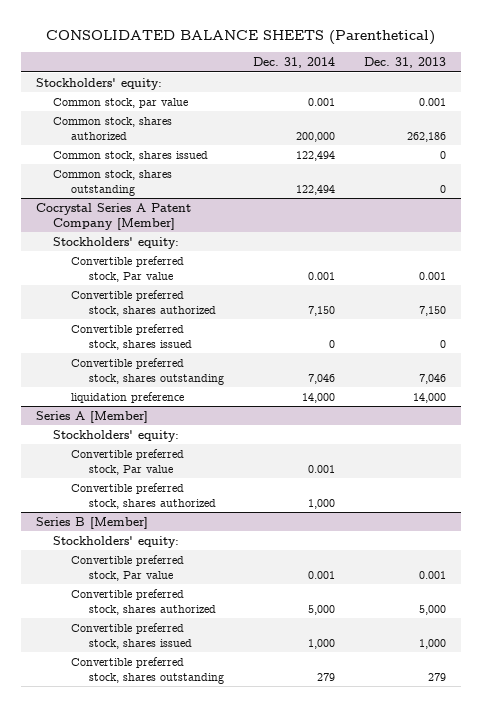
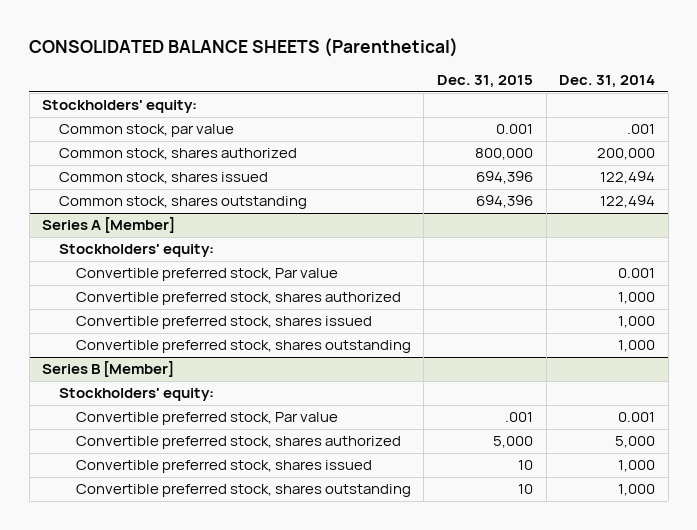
- | Dec. 31, 2014 | Dec. 31, 2013
+ | Dec. 31, 2015 | Dec. 31, 2014
- Common stock, par value | 0.001 | 0.001
+ Common stock, par value | 0.001 | .001
- Cocrystal Series A Patent Company [Member]
- Stockholders' equity:
- Convertible preferred stock, Par value | 0.001 | 0.001
- Convertible preferred stock, shares authorized | 7,150 | 7,150
- Convertible preferred stock, shares issued | 0 | 0
- Convertible preferred stock, shares outstanding | 7,046 | 7,046
- liquidation preference | 14,000 | 14,000
@ Series A [Member]
+ Convertible preferred stock, shares issued | | 1,000
+ Convertible preferred stock, shares outstanding | | 1,000
@ Series B [Member]
- Convertible preferred stock, shares outstanding | 279 | 279
+ Convertible preferred stock, shares outstanding | 10 | 1,000

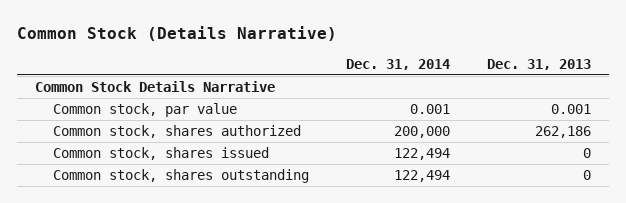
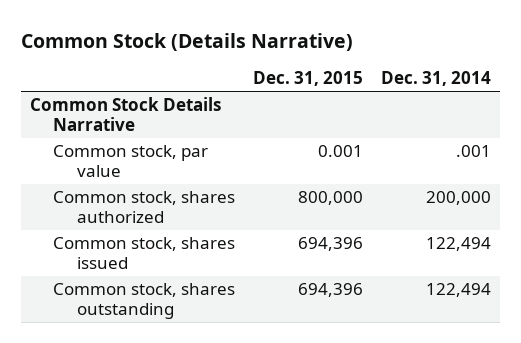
- | Dec. 31, 2014 | Dec. 31, 2013
+ | Dec. 31, 2015 | Dec. 31, 2014
- Common stock, par value | 0.001 | 0.001
+ Common stock, par value | 0.001 | .001

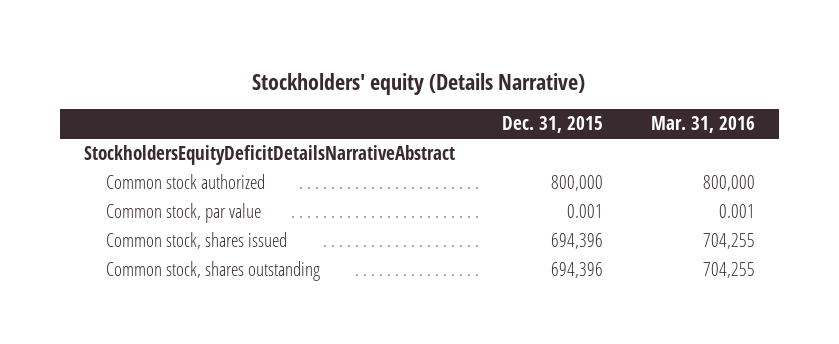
- Common Stock (Details Narrative)
+ Stockholders' equity (Details Narrative)
- | Dec. 31, 2015 | Dec. 31, 2014
+ | Dec. 31, 2015 | Mar. 31, 2016
- Common Stock Details Narrative
+ StockholdersEquityDeficitDetailsNarrativeAbstract
+ Common stock authorized | 800,000 | 800,000
- Common stock, shares authorized | 800,000 | 200,000

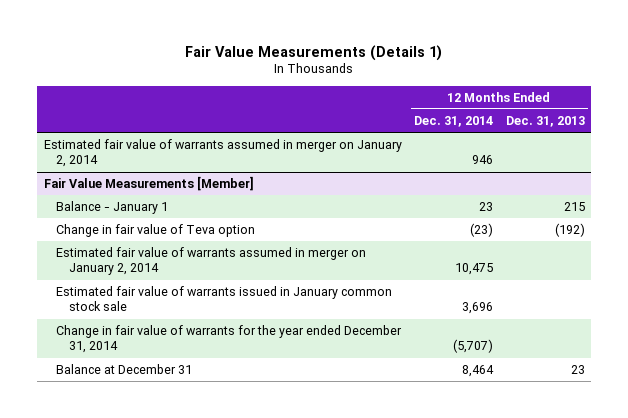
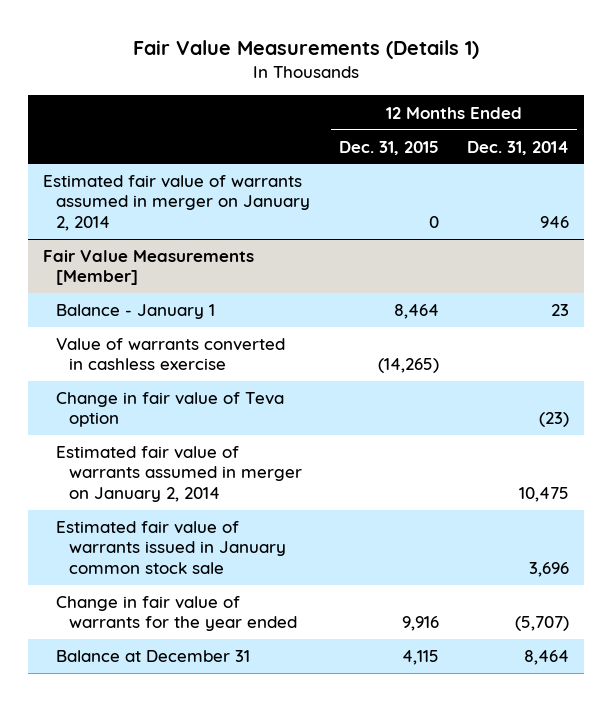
- | 12 Months Ended Dec. 31, 2014 | 12 Months Ended Dec. 31, 2013
+ | 12 Months Ended Dec. 31, 2015 | 12 Months Ended Dec. 31, 2014
@ Fair Value Measurements [Member]
+ Value of warrants converted in cashless exercise | (14,265) |
- Change in fair value of warrants for the year ended December 31, 2014 | (5,707) |
+ Change in fair value of warrants for the year ended | 9,916 | (5,707)

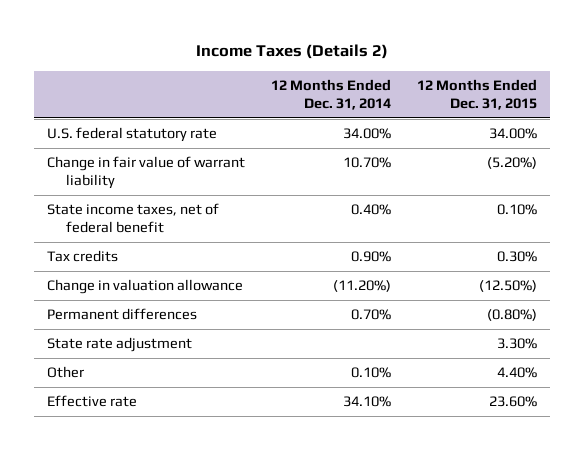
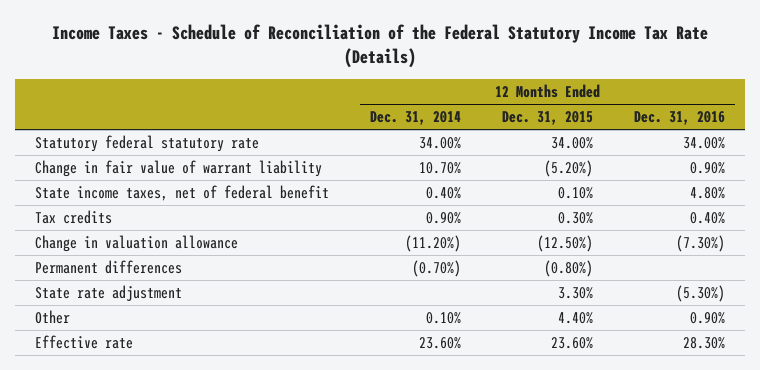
- Income Taxes (Details 2)
+ Income Taxes - Schedule of Reconciliation of the Federal Statutory Income Tax Rate (Details)
- | 12 Months Ended Dec. 31, 2014 | 12 Months Ended Dec. 31, 2015
+ | 12 Months Ended Dec. 31, 2014 | 12 Months Ended Dec. 31, 2015 | 12 Months Ended Dec. 31, 2016
- U.S. federal statutory rate | 34.00% | 34.00%
+ Statutory federal statutory rate | 34.00% | 34.00% | 34.00%
- Permanent differences | 0.70% | (0.80%)
+ Permanent differences | (0.70%) | (0.80%) |
- Effective rate | 34.10% | 23.60%
+ Effective rate | 23.60% | 23.60% | 28.30%

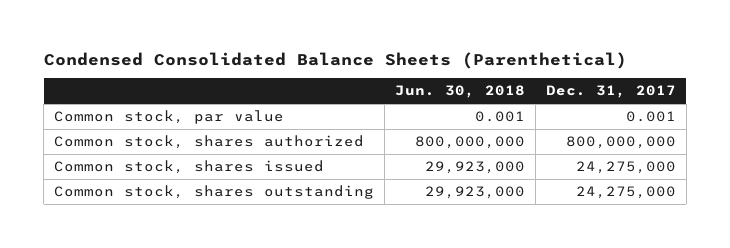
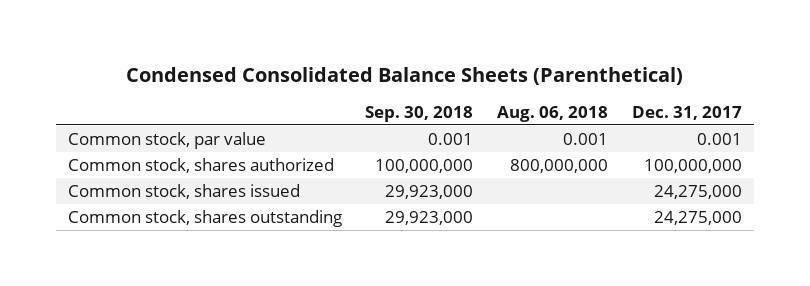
- | Jun. 30, 2018 | Dec. 31, 2017
+ | Sep. 30, 2018 | Aug. 06, 2018 | Dec. 31, 2017
- Common stock, shares authorized | 800,000,000 | 800,000,000
+ Common stock, shares authorized | 100,000,000 | 800,000,000 | 100,000,000

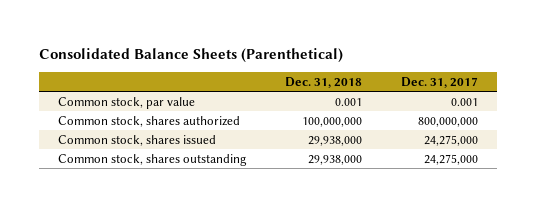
- Condensed Consolidated Balance Sheets (Parenthetical)
+ Consolidated Balance Sheets (Parenthetical)
- | Sep. 30, 2018 | Aug. 06, 2018 | Dec. 31, 2017
+ | Dec. 31, 2018 | Dec. 31, 2017
- Common stock, shares authorized | 100,000,000 | 800,000,000 | 100,000,000
+ Common stock, shares authorized | 100,000,000 | 800,000,000

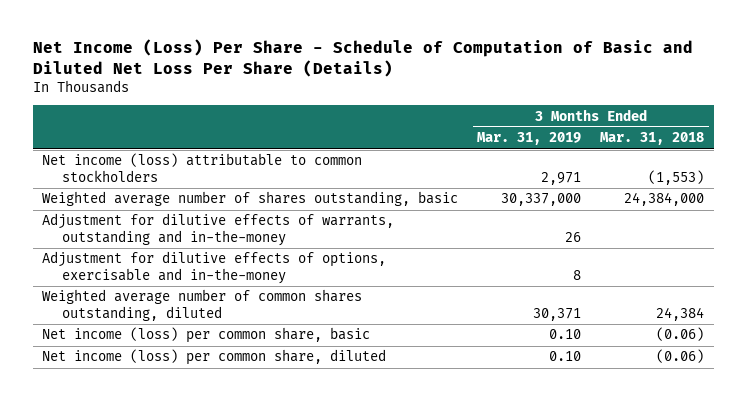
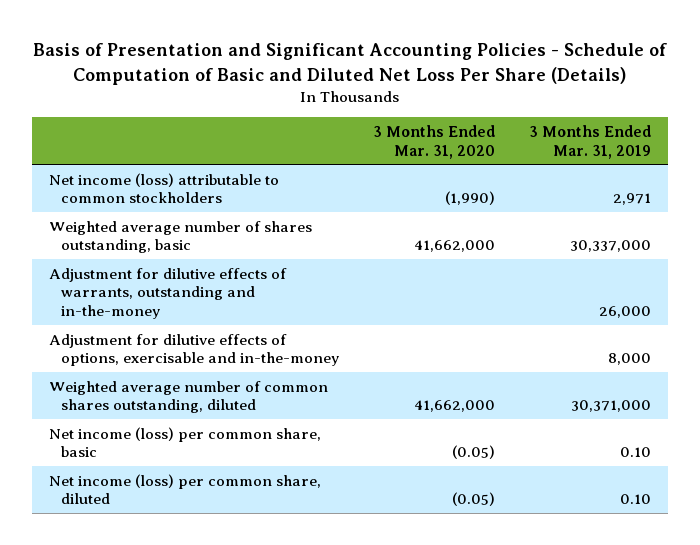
- Net Income (Loss) Per Share - Schedule of Computation of Basic and Diluted Net Loss Per Share (Details)
+ Basis of Presentation and Significant Accounting Policies - Schedule of Computation of Basic and Diluted Net Loss Per Share (Details)
- | 3 Months Ended Mar. 31, 2019 | 3 Months Ended Mar. 31, 2018
+ | 3 Months Ended Mar. 31, 2020 | 3 Months Ended Mar. 31, 2019
- Adjustment for dilutive effects of warrants, outstanding and in-the-money | 26 |
- Adjustment for dilutive effects of options, exercisable and in-the-money | 8 |
- Weighted average number of common shares outstanding, diluted | 30,371 | 24,384
+ Adjustment for dilutive effects of warrants, outstanding and in-the-money | | 26,000
+ Adjustment for dilutive effects of options, exercisable and in-the-money | | 8,000
+ Weighted average number of common shares outstanding, diluted | 41,662,000 | 30,371,000

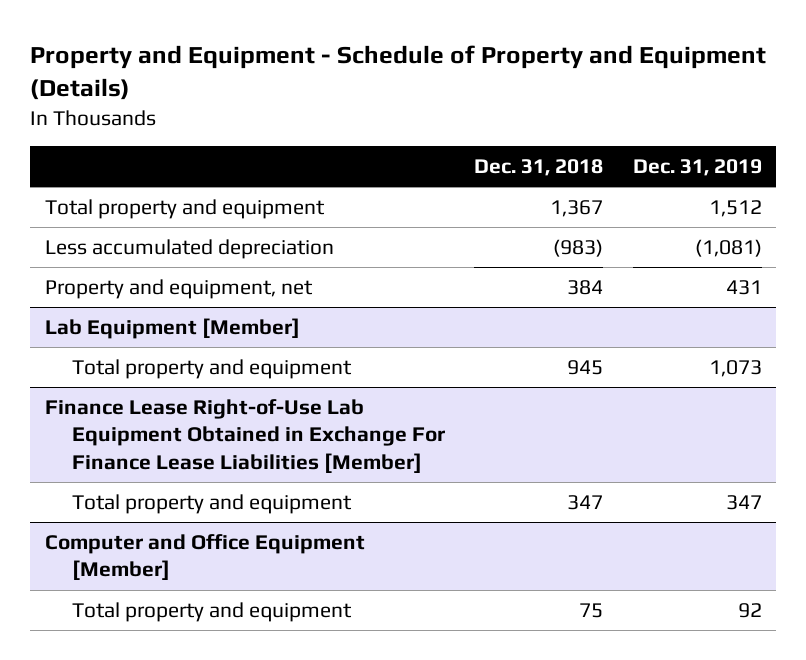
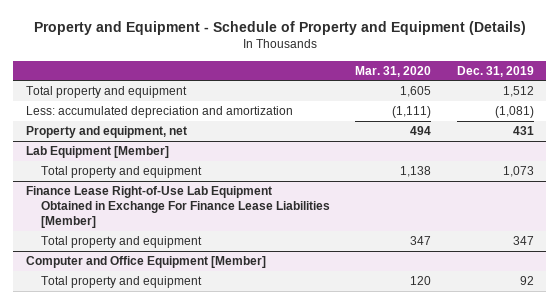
- | Dec. 31, 2018 | Dec. 31, 2019
+ | Mar. 31, 2020 | Dec. 31, 2019
- Less accumulated depreciation | (983) | (1,081)
+ Less: accumulated depreciation and amortization | (1,111) | (1,081)

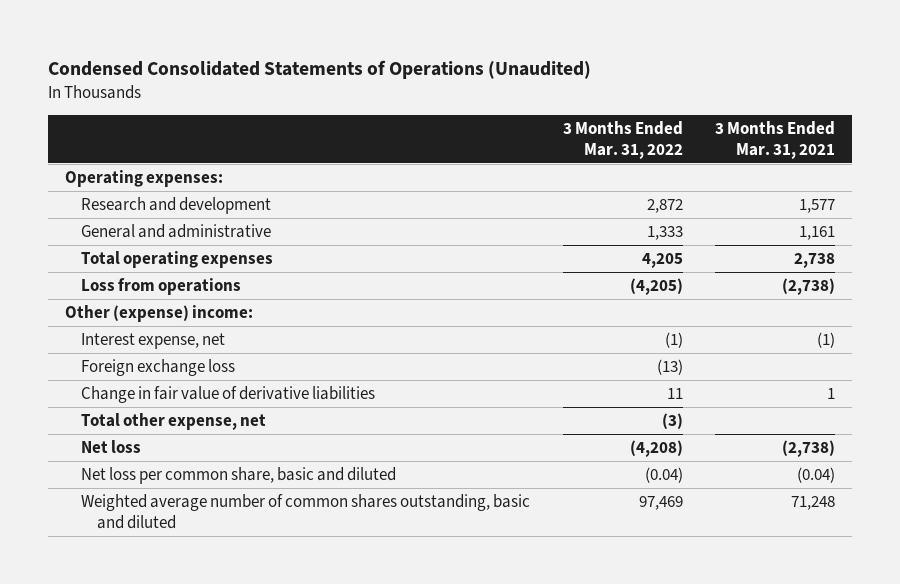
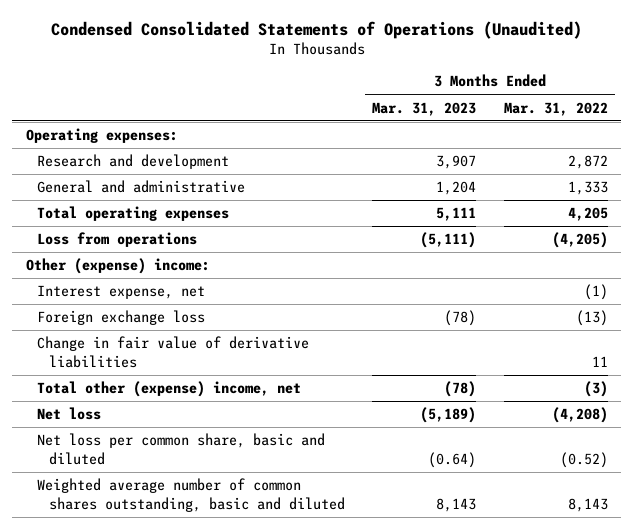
- | 3 Months Ended Mar. 31, 2022 | 3 Months Ended Mar. 31, 2021
+ | 3 Months Ended Mar. 31, 2023 | 3 Months Ended Mar. 31, 2022
- Total other expense, net | (3) |
+ Total other (expense) income, net | (78) | (3)
- Net loss per common share, basic and diluted | (0.04) | (0.04)
- Weighted average number of common shares outstanding, basic and diluted | 97,469 | 71,248
+ Net loss per common share, basic and diluted | (0.64) | (0.52)
+ Weighted average number of common shares outstanding, basic and diluted | 8,143 | 8,143

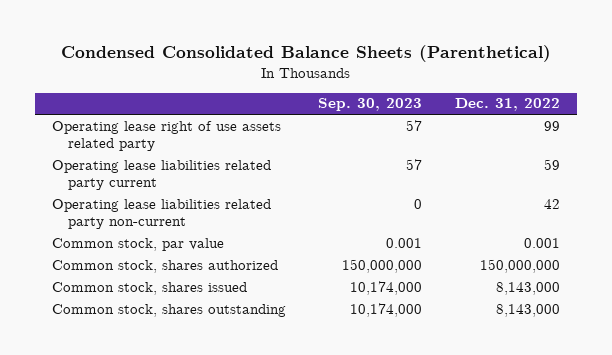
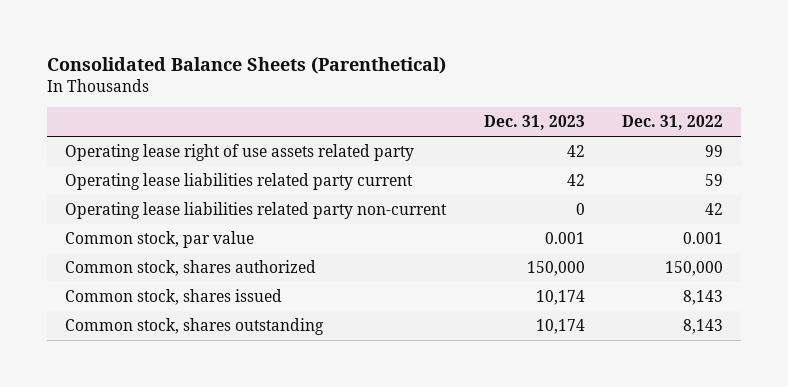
- Condensed Consolidated Balance Sheets (Parenthetical)
+ Consolidated Balance Sheets (Parenthetical)
- | Sep. 30, 2023 | Dec. 31, 2022
+ | Dec. 31, 2023 | Dec. 31, 2022
- Common stock, shares authorized | 150,000,000 | 150,000,000
- Common stock, shares issued | 10,174,000 | 8,143,000
- Common stock, shares outstanding | 10,174,000 | 8,143,000
+ Common stock, shares authorized | 150,000 | 150,000
+ Common stock, shares issued | 10,174 | 8,143
+ Common stock, shares outstanding | 10,174 | 8,143

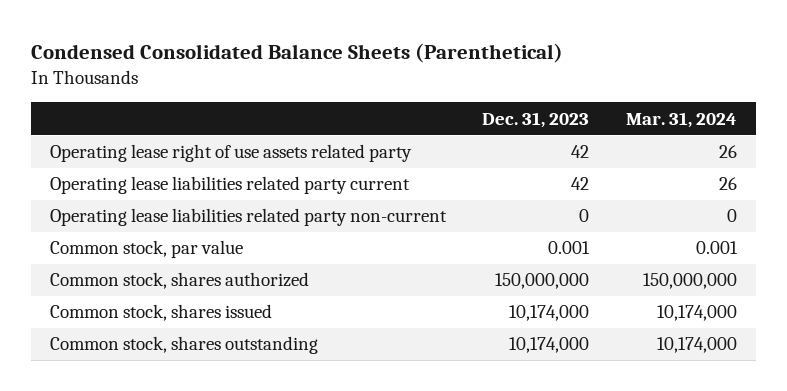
- Consolidated Balance Sheets (Parenthetical)
+ Condensed Consolidated Balance Sheets (Parenthetical)
- | Dec. 31, 2023 | Dec. 31, 2022
+ | Dec. 31, 2023 | Mar. 31, 2024
- Common stock, shares authorized | 150,000 | 150,000
- Common stock, shares issued | 10,174 | 8,143
- Common stock, shares outstanding | 10,174 | 8,143
+ Common stock, shares authorized | 150,000,000 | 150,000,000
+ Common stock, shares issued | 10,174,000 | 10,174,000
+ Common stock, shares outstanding | 10,174,000 | 10,174,000

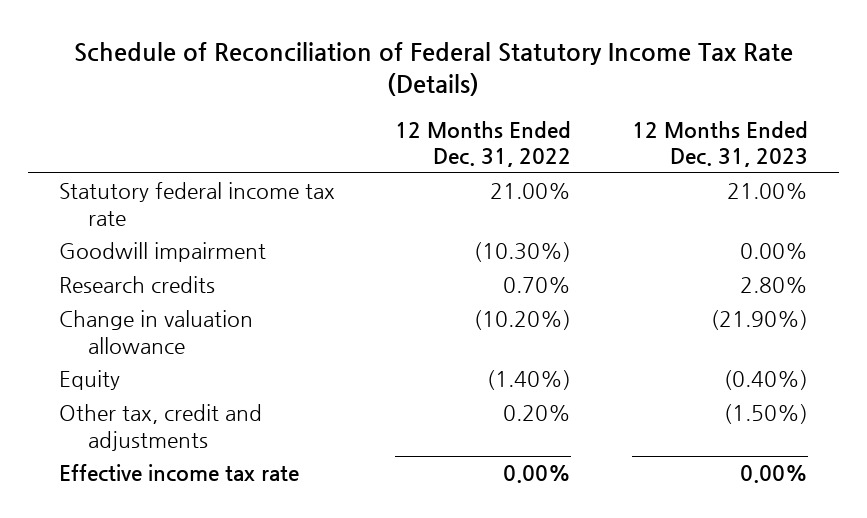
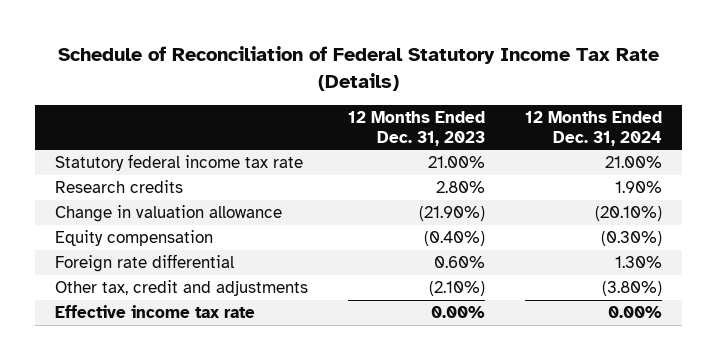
- | 12 Months Ended Dec. 31, 2022 | 12 Months Ended Dec. 31, 2023
+ | 12 Months Ended Dec. 31, 2023 | 12 Months Ended Dec. 31, 2024
- Goodwill impairment | (10.30%) | 0.00%
- Equity | (1.40%) | (0.40%)
- Other tax, credit and adjustments | 0.20% | (1.50%)
+ Equity compensation | (0.40%) | (0.30%)
+ Foreign rate differential | 0.60% | 1.30%
+ Other tax, credit and adjustments | (2.10%) | (3.80%)

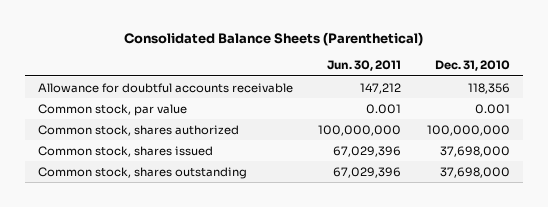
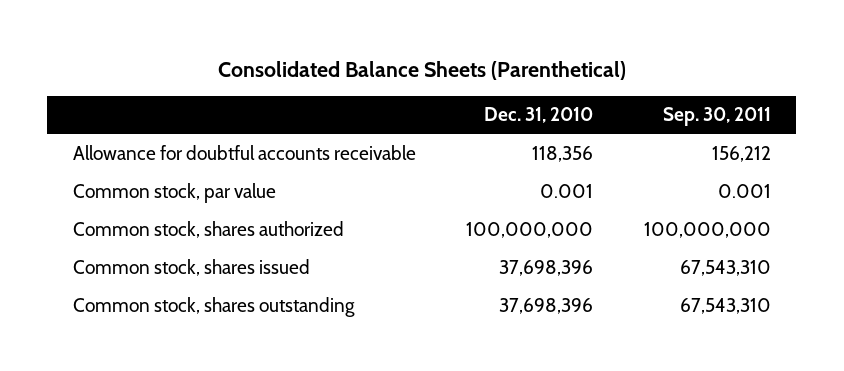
- | Jun. 30, 2011 | Dec. 31, 2010
+ | Dec. 31, 2010 | Sep. 30, 2011
- Common stock, shares issued | 67,029,396 | 37,698,000
- Common stock, shares outstanding | 67,029,396 | 37,698,000
+ Common stock, shares issued | 37,698,396 | 67,543,310
+ Common stock, shares outstanding | 37,698,396 | 67,543,310

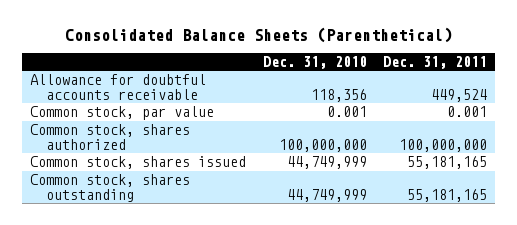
- | Dec. 31, 2010 | Sep. 30, 2011
+ | Dec. 31, 2010 | Dec. 31, 2011
- Common stock, shares issued | 37,698,396 | 67,543,310
- Common stock, shares outstanding | 37,698,396 | 67,543,310
+ Common stock, shares issued | 44,749,999 | 55,181,165
+ Common stock, shares outstanding | 44,749,999 | 55,181,165

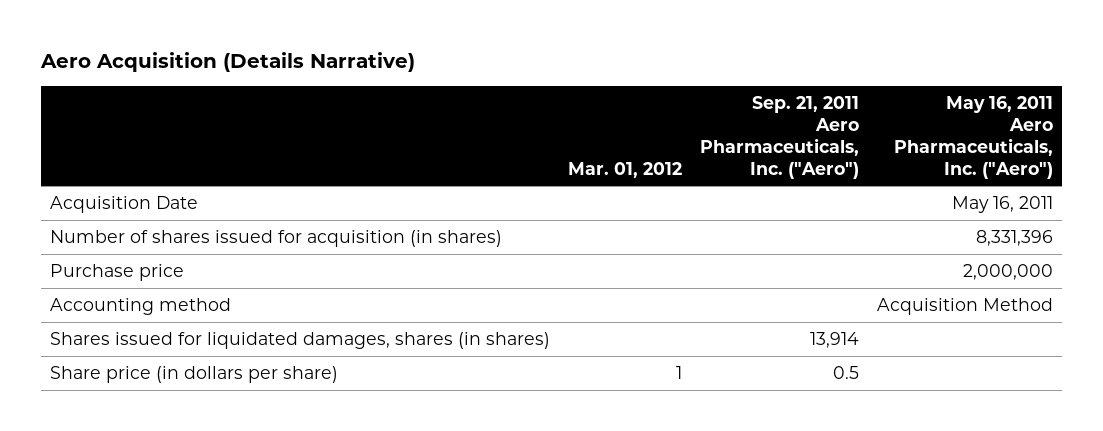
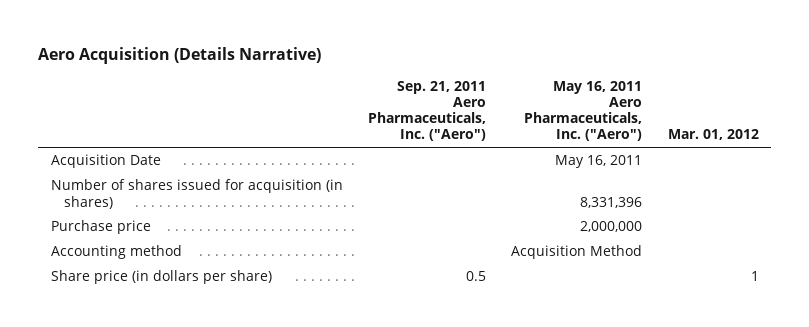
- | Mar. 01, 2012 | Sep. 21, 2011 Aero Pharmaceuticals, Inc. ("Aero") | May 16, 2011 Aero Pharmaceuticals, Inc. ("Aero")
+ | Sep. 21, 2011 Aero Pharmaceuticals, Inc. ("Aero") | May 16, 2011 Aero Pharmaceuticals, Inc. ("Aero") | Mar. 01, 2012
- Shares issued for liquidated damages, shares (in shares) | | 13,914 |

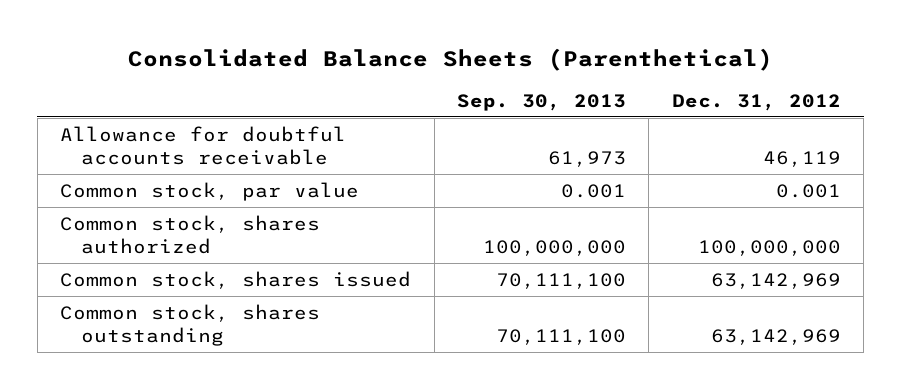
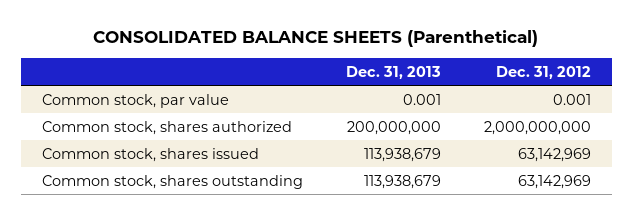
- Consolidated Balance Sheets (Parenthetical)
+ CONSOLIDATED BALANCE SHEETS (Parenthetical)
- | Sep. 30, 2013 | Dec. 31, 2012
+ | Dec. 31, 2013 | Dec. 31, 2012
- Allowance for doubtful accounts receivable | 61,973 | 46,119
- Common stock, shares authorized | 100,000,000 | 100,000,000
+ Common stock, shares authorized | 200,000,000 | 2,000,000,000

